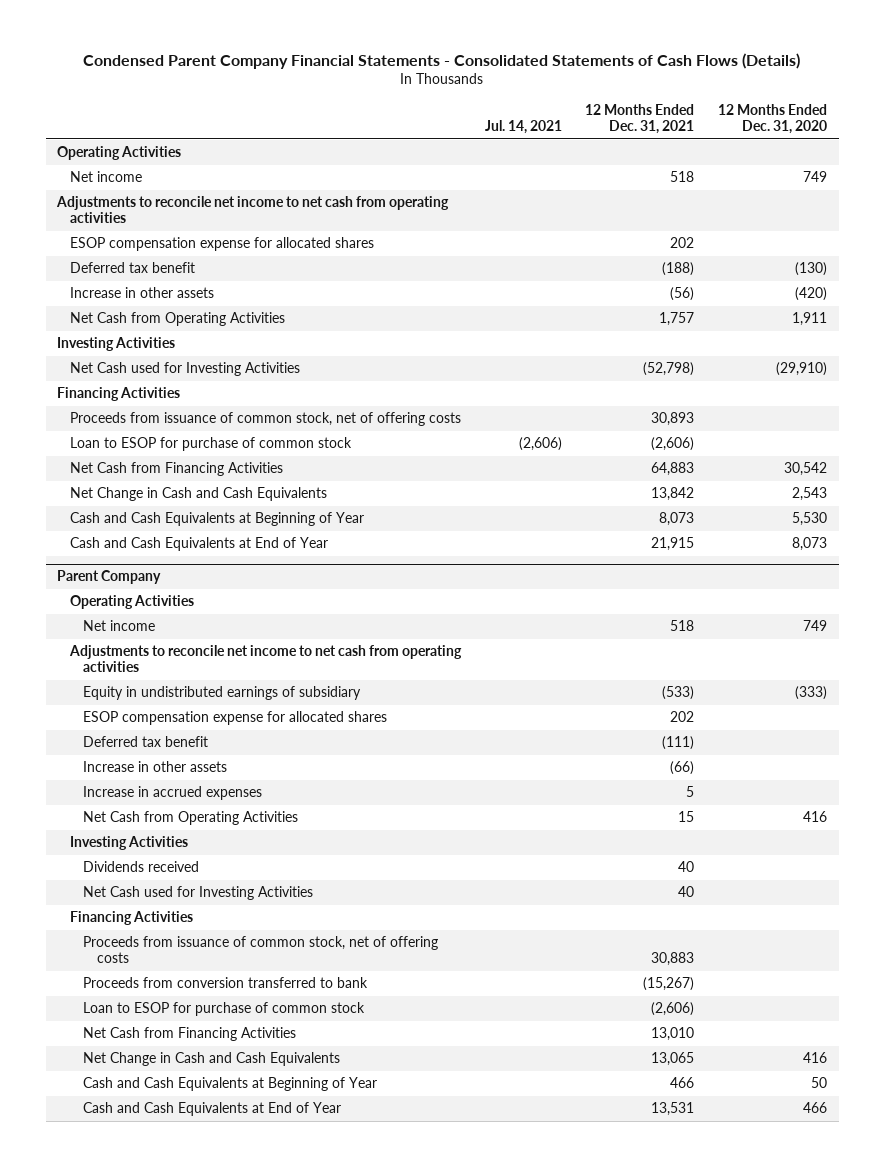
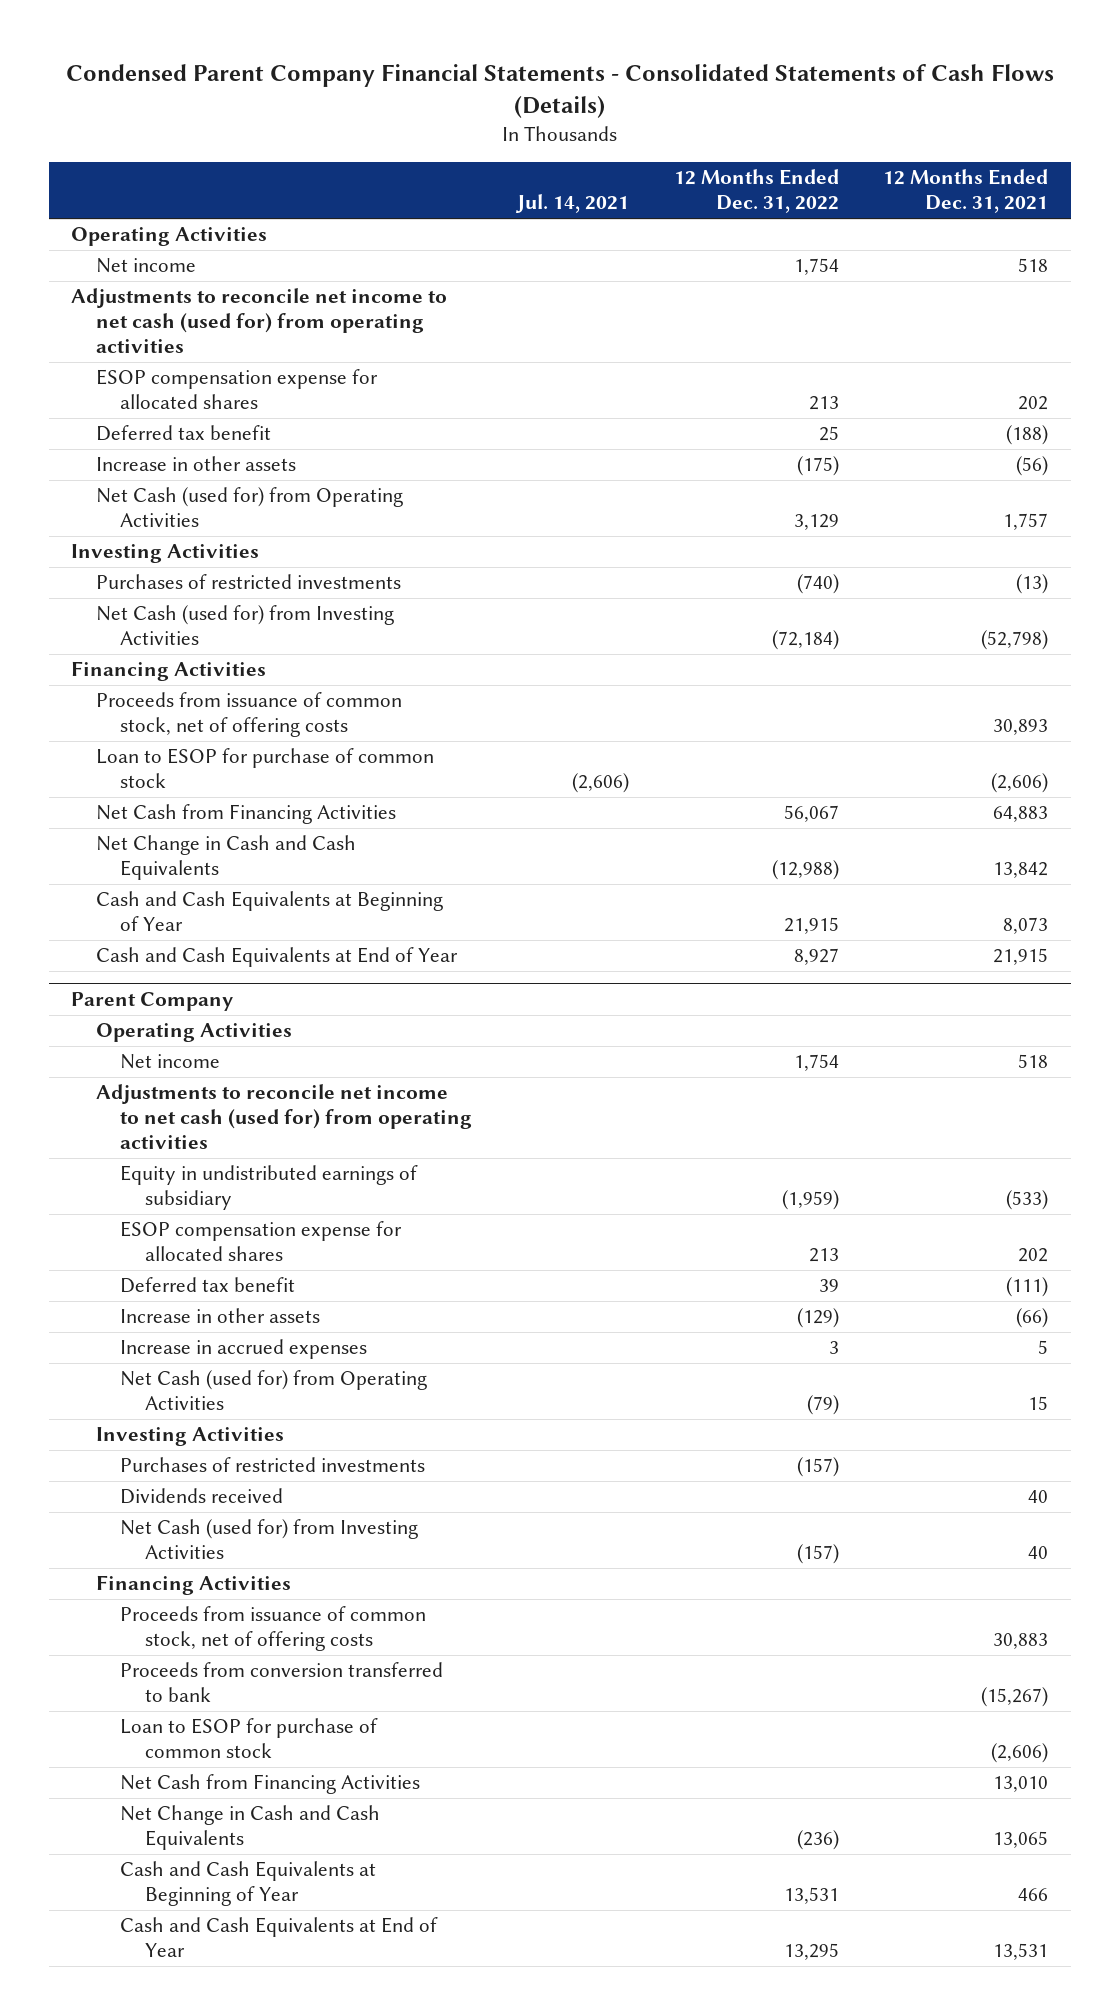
- | Jul. 14, 2021 | 12 Months Ended Dec. 31, 2021 | 12 Months Ended Dec. 31, 2020
+ | Jul. 14, 2021 | 12 Months Ended Dec. 31, 2022 | 12 Months Ended Dec. 31, 2021
- Adjustments to reconcile net income to net cash from operating activities
+ Adjustments to reconcile net income to net cash (used for) from operating activities
- Net Cash from Operating Activities | | 1,757 | 1,911
+ Net Cash (used for) from Operating Activities | | 3,129 | 1,757
- Net Cash used for Investing Activities | | (52,798) | (29,910)
+ Purchases of restricted investments | | (740) | (13)
+ Net Cash (used for) from Investing Activities | | (72,184) | (52,798)
@ Parent Company
- Adjustments to reconcile net income to net cash from operating activities
+ Adjustments to reconcile net income to net cash (used for) from operating activities
- Net Cash from Operating Activities | | 15 | 416
+ Net Cash (used for) from Operating Activities | | (79) | 15
+ Purchases of restricted investments | | (157) |
- Net Cash used for Investing Activities | | 40 |
+ Net Cash (used for) from Investing Activities | | (157) | 40

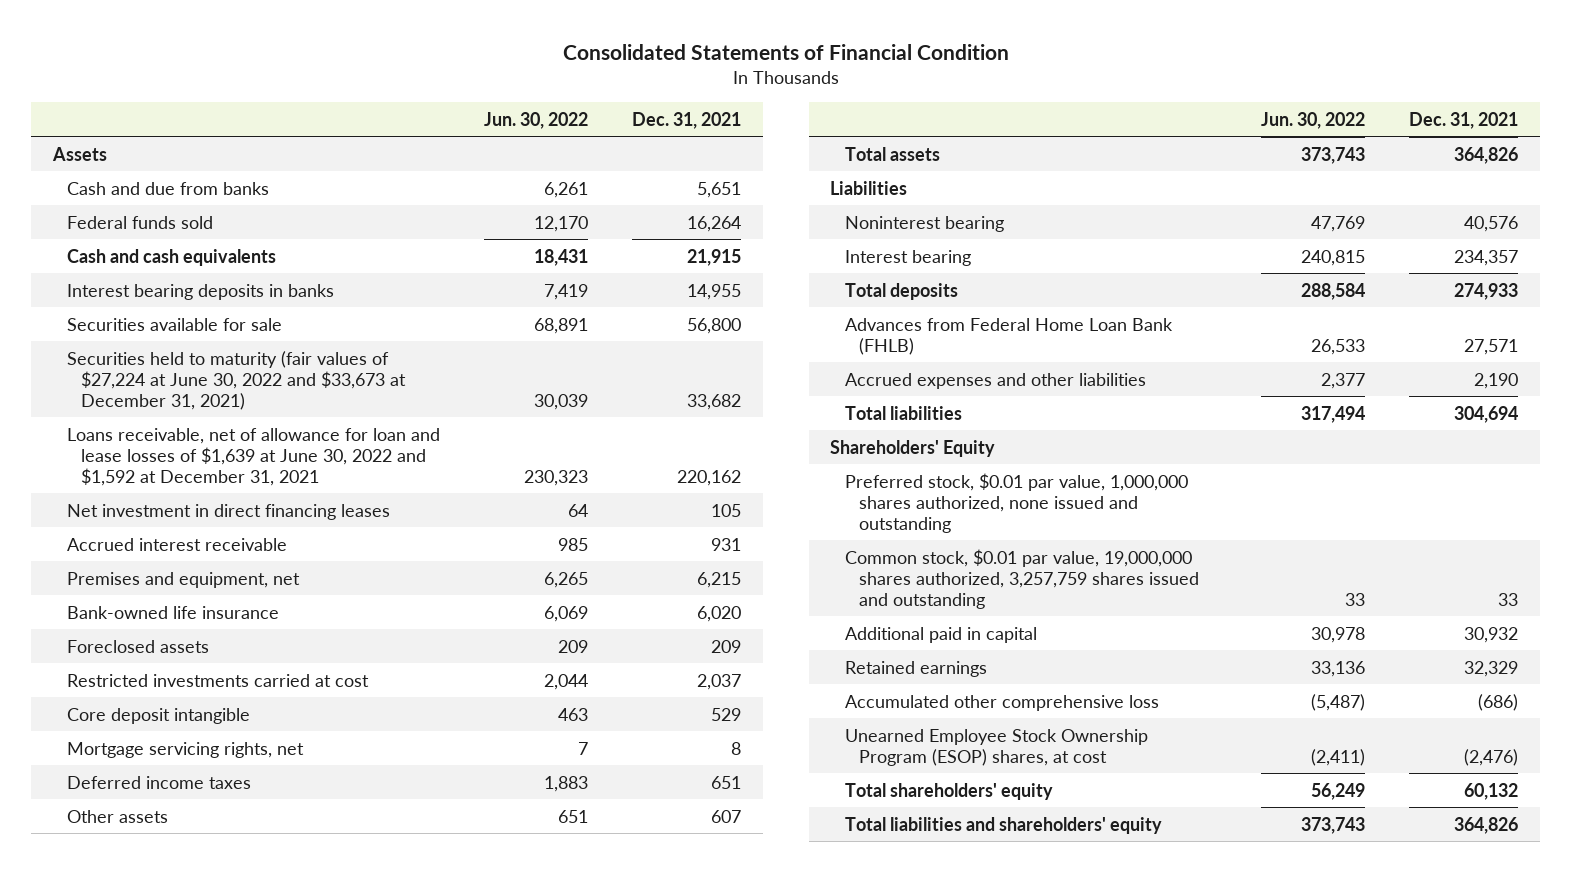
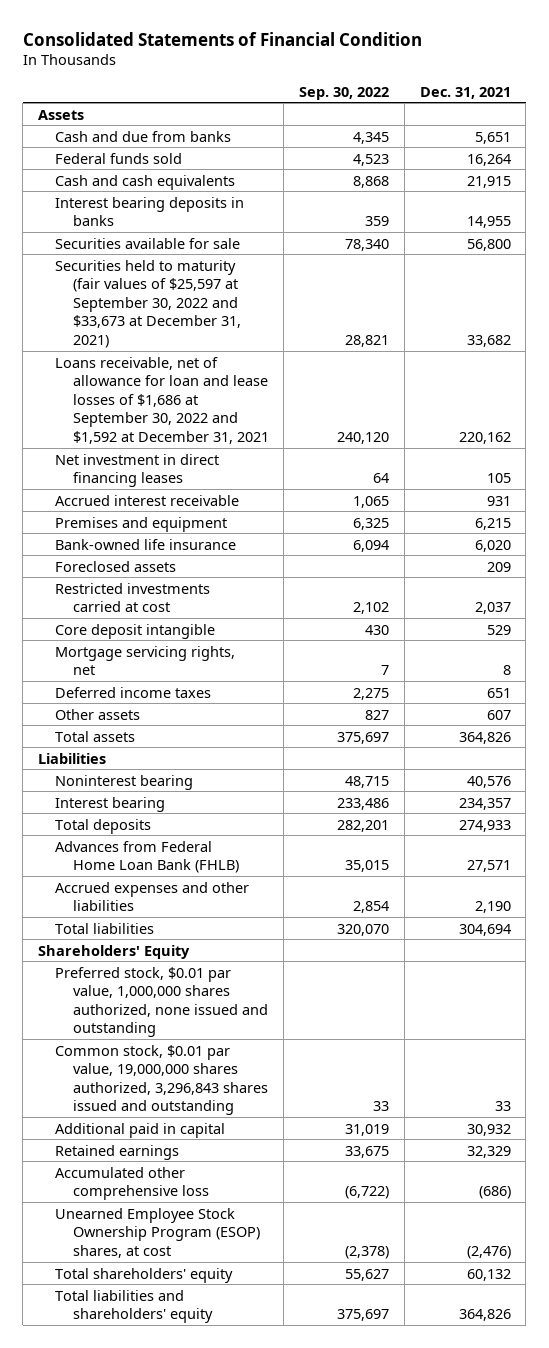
- | Jun. 30, 2022 | Dec. 31, 2021
+ | Sep. 30, 2022 | Dec. 31, 2021
- Securities held to maturity (fair values of $27,224 at June 30, 2022 and $33,673 at December 31, 2021) | 30,039 | 33,682
- Loans receivable, net of allowance for loan and lease losses of $1,639 at June 30, 2022 and $1,592 at December 31, 2021 | 230,323 | 220,162
+ Securities held to maturity (fair values of $25,597 at September 30, 2022 and $33,673 at December 31, 2021) | 28,821 | 33,682
+ Loans receivable, net of allowance for loan and lease losses of $1,686 at September 30, 2022 and $1,592 at December 31, 2021 | 240,120 | 220,162
- Premises and equipment, net | 6,265 | 6,215
+ Premises and equipment | 6,325 | 6,215
- Common stock, $0.01 par value, 19,000,000 shares authorized, 3,257,759 shares issued and outstanding | 33 | 33
+ Common stock, $0.01 par value, 19,000,000 shares authorized, 3,296,843 shares issued and outstanding | 33 | 33

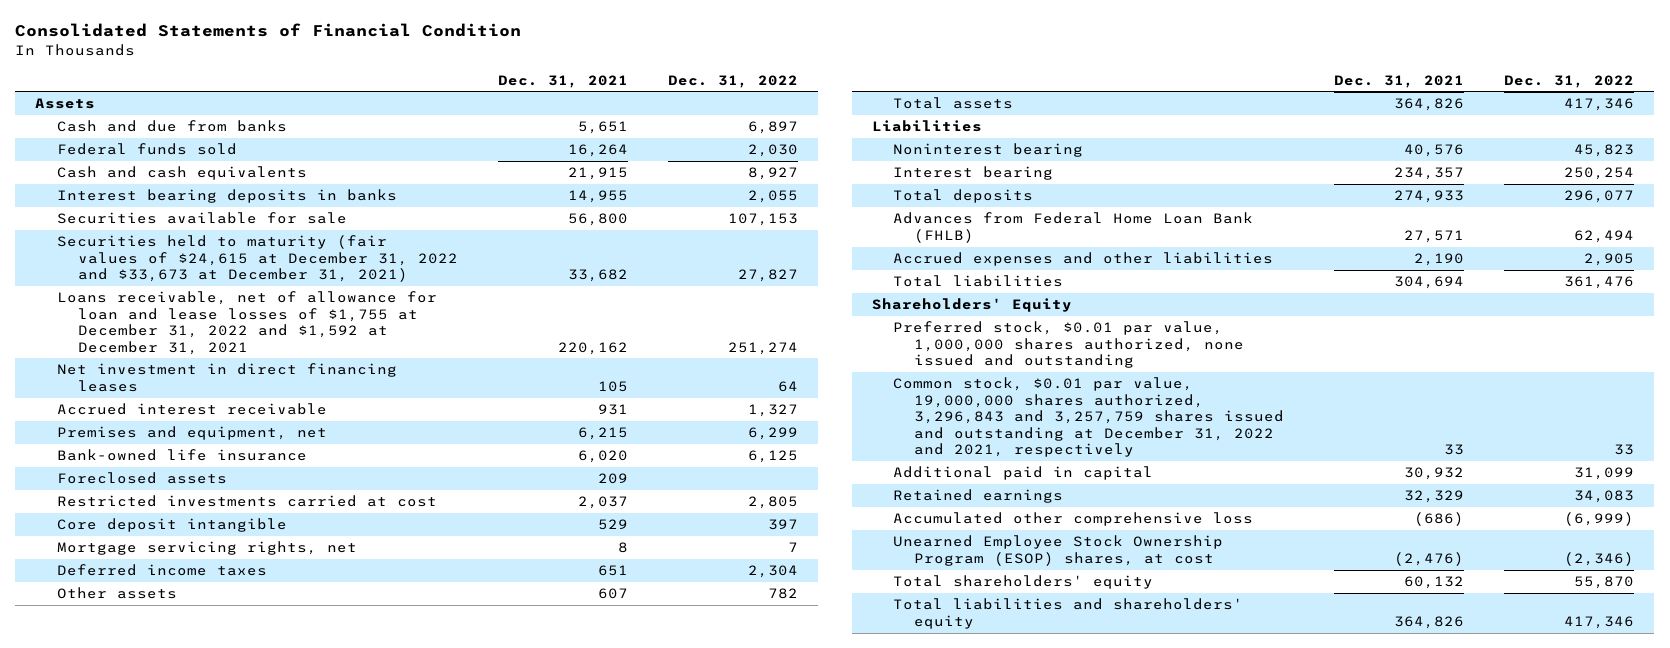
- | Sep. 30, 2022 | Dec. 31, 2021
+ | Dec. 31, 2021 | Dec. 31, 2022
- Securities held to maturity (fair values of $25,597 at September 30, 2022 and $33,673 at December 31, 2021) | 28,821 | 33,682
- Loans receivable, net of allowance for loan and lease losses of $1,686 at September 30, 2022 and $1,592 at December 31, 2021 | 240,120 | 220,162
+ Securities held to maturity (fair values of $24,615 at December 31, 2022 and $33,673 at December 31, 2021) | 33,682 | 27,827
+ Loans receivable, net of allowance for loan and lease losses of $1,755 at December 31, 2022 and $1,592 at December 31, 2021 | 220,162 | 251,274
- Premises and equipment | 6,325 | 6,215
+ Premises and equipment, net | 6,215 | 6,299
- Common stock, $0.01 par value, 19,000,000 shares authorized, 3,296,843 shares issued and outstanding | 33 | 33
+ Common stock, $0.01 par value, 19,000,000 shares authorized, 3,296,843 and 3,257,759 shares issued and outstanding at December 31, 2022 and 2021, respectively | 33 | 33

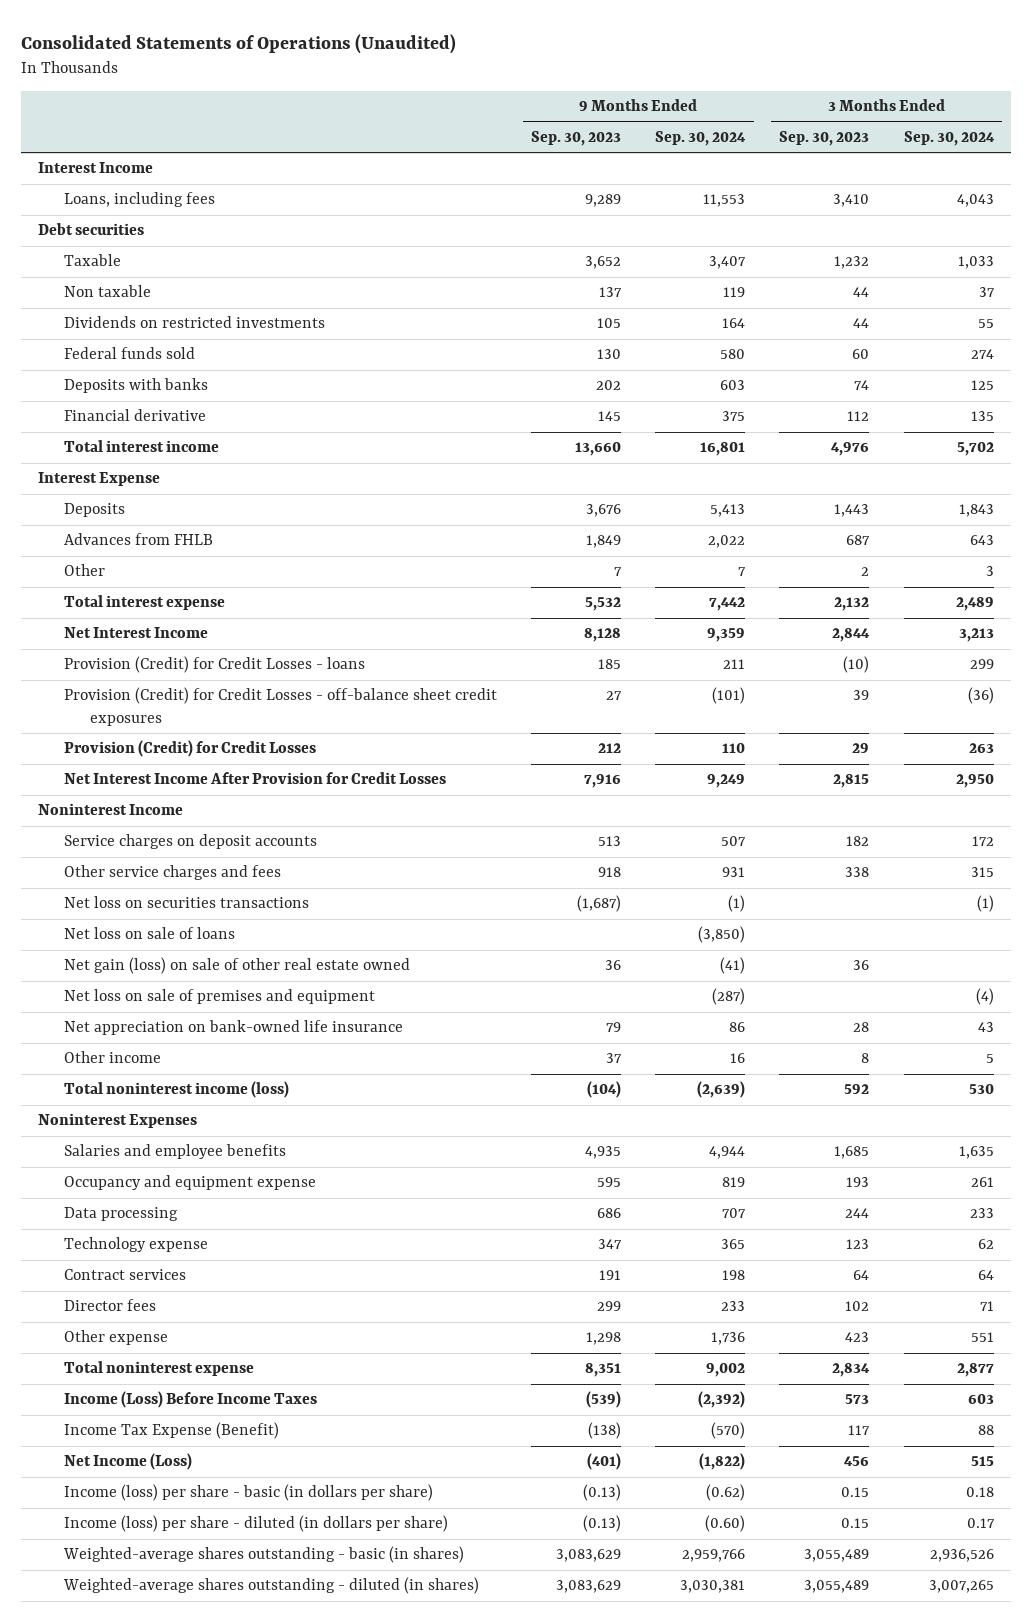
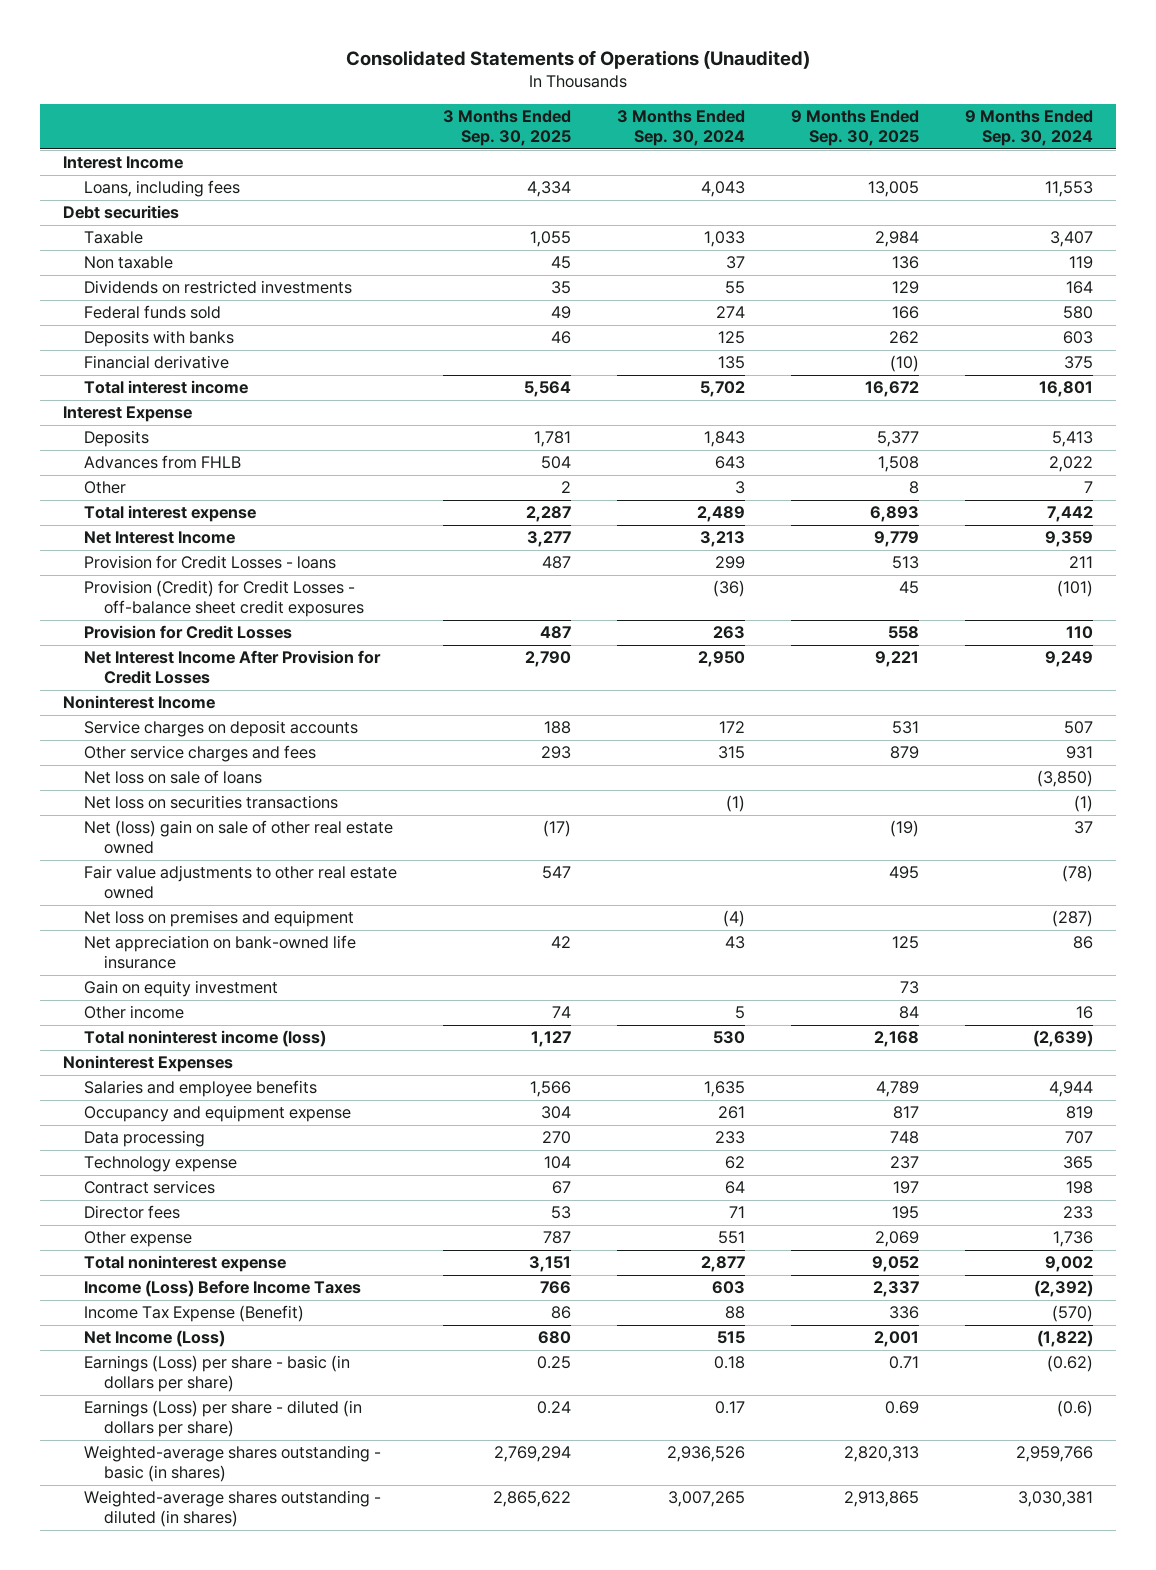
- | 9 Months Ended Sep. 30, 2023 | 9 Months Ended Sep. 30, 2024 | 3 Months Ended Sep. 30, 2023 | 3 Months Ended Sep. 30, 2024
+ | 3 Months Ended Sep. 30, 2025 | 3 Months Ended Sep. 30, 2024 | 9 Months Ended Sep. 30, 2025 | 9 Months Ended Sep. 30, 2024
- Provision (Credit) for Credit Losses - loans | 185 | 211 | (10) | 299
+ Provision for Credit Losses - loans | 487 | 299 | 513 | 211
- Provision (Credit) for Credit Losses | 212 | 110 | 29 | 263
+ Provision for Credit Losses | 487 | 263 | 558 | 110
- Net gain (loss) on sale of other real estate owned | 36 | (41) | 36 |
- Net loss on sale of premises and equipment | | (287) | | (4)
moved down: Net loss on securities transactions | | (1) | | (1)
+ Net (loss) gain on sale of other real estate owned | (17) | | (19) | 37
+ Fair value adjustments to other real estate owned | 547 | | 495 | (78)
+ Net loss on premises and equipment | | (4) | | (287)
+ Gain on equity investment | | | 73 |
- Income (loss) per share - basic (in dollars per share) | (0.13) | (0.62) | 0.15 | 0.18
- Income (loss) per share - diluted (in dollars per share) | (0.13) | (0.60) | 0.15 | 0.17
+ Earnings (Loss) per share - basic (in dollars per share) | 0.25 | 0.18 | 0.71 | (0.62)
+ Earnings (Loss) per share - diluted (in dollars per share) | 0.24 | 0.17 | 0.69 | (0.6)

